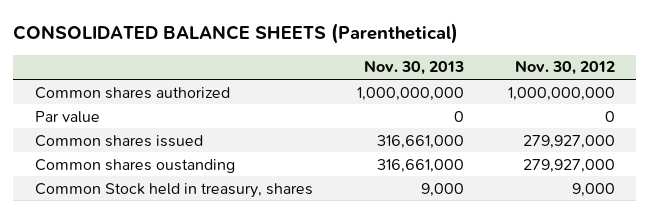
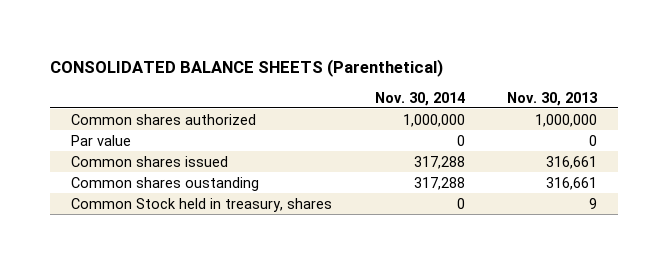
- | Nov. 30, 2013 | Nov. 30, 2012
+ | Nov. 30, 2014 | Nov. 30, 2013
- Common shares authorized | 1,000,000,000 | 1,000,000,000
+ Common shares authorized | 1,000,000 | 1,000,000
- Common shares issued | 316,661,000 | 279,927,000
- Common shares oustanding | 316,661,000 | 279,927,000
- Common Stock held in treasury, shares | 9,000 | 9,000
+ Common shares issued | 317,288 | 316,661
+ Common shares oustanding | 317,288 | 316,661
+ Common Stock held in treasury, shares | 0 | 9

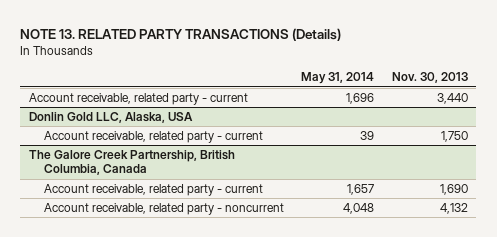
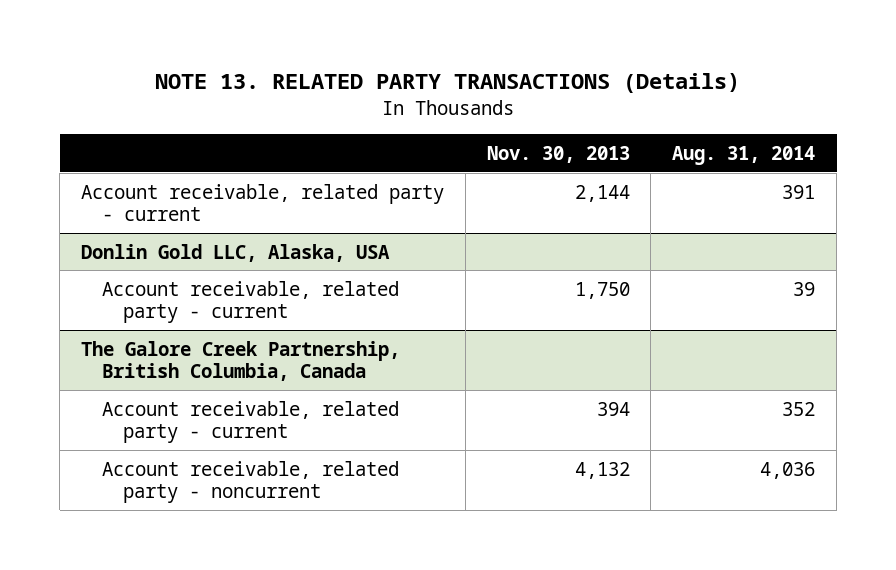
- | May 31, 2014 | Nov. 30, 2013
+ | Nov. 30, 2013 | Aug. 31, 2014
- Account receivable, related party - current | 1,696 | 3,440
+ Account receivable, related party - current | 2,144 | 391
@ The Galore Creek Partnership, British Columbia, Canada
- Account receivable, related party - current | 1,657 | 1,690
+ Account receivable, related party - current | 394 | 352

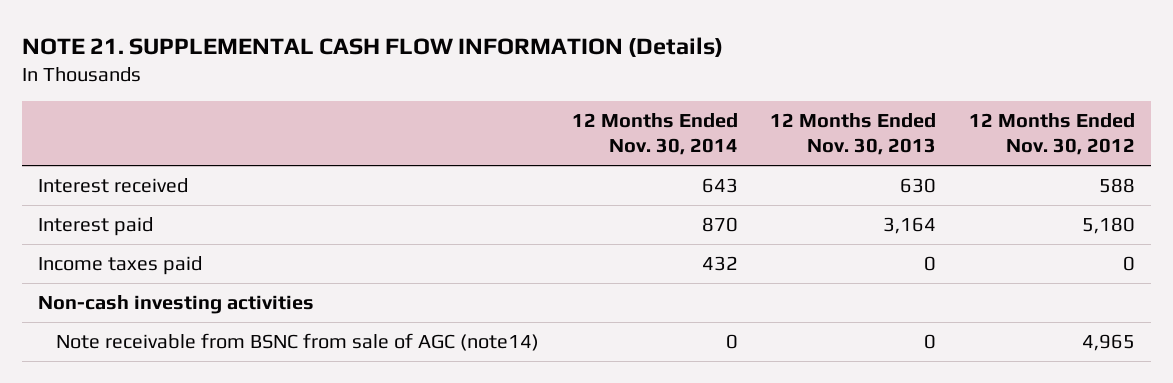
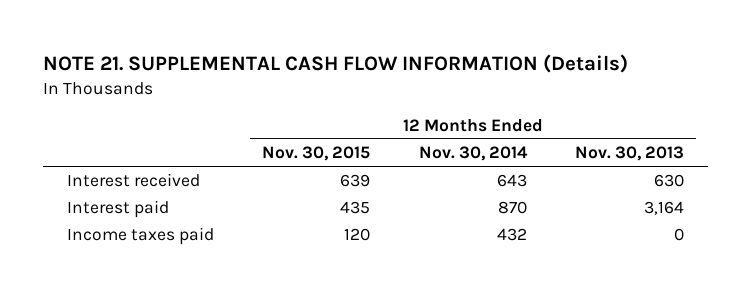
- | 12 Months Ended Nov. 30, 2014 | 12 Months Ended Nov. 30, 2013 | 12 Months Ended Nov. 30, 2012
+ | 12 Months Ended Nov. 30, 2015 | 12 Months Ended Nov. 30, 2014 | 12 Months Ended Nov. 30, 2013
- Non-cash investing activities
- Note receivable from BSNC from sale of AGC (note14) | 0 | 0 | 4,965

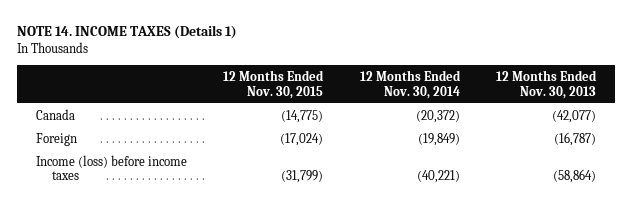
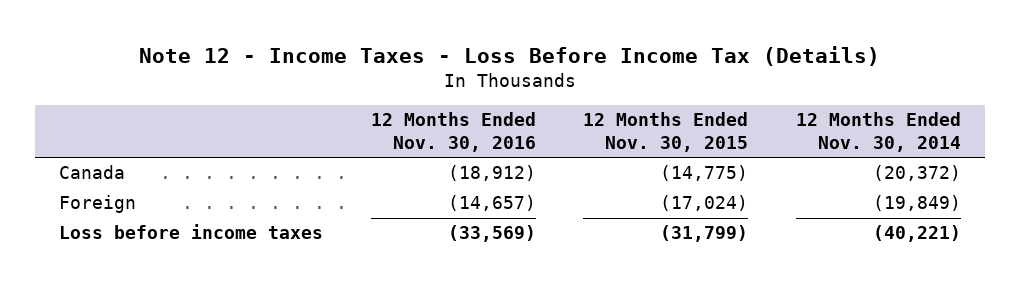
- NOTE 14. INCOME TAXES (Details 1)
+ Note 12 - Income Taxes - Loss Before Income Tax (Details)
- | 12 Months Ended Nov. 30, 2015 | 12 Months Ended Nov. 30, 2014 | 12 Months Ended Nov. 30, 2013
+ | 12 Months Ended Nov. 30, 2016 | 12 Months Ended Nov. 30, 2015 | 12 Months Ended Nov. 30, 2014
- Income (loss) before income taxes | (31,799) | (40,221) | (58,864)
+ Loss before income taxes | (33,569) | (31,799) | (40,221)

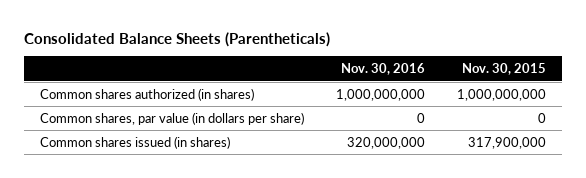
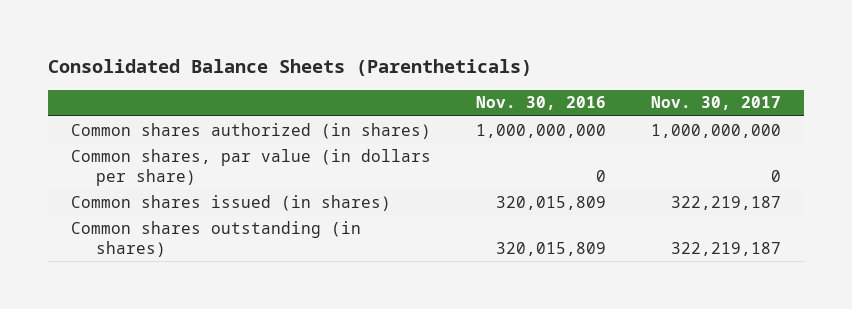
- | Nov. 30, 2016 | Nov. 30, 2015
+ | Nov. 30, 2016 | Nov. 30, 2017
- Common shares issued (in shares) | 320,000,000 | 317,900,000
+ Common shares issued (in shares) | 320,015,809 | 322,219,187
+ Common shares outstanding (in shares) | 320,015,809 | 322,219,187

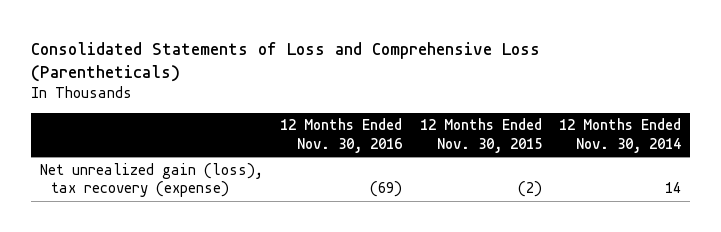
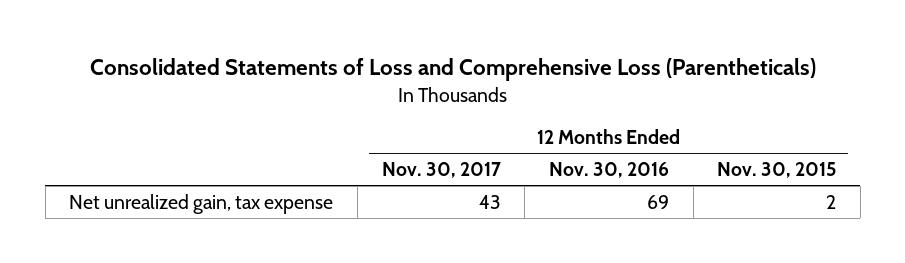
- | 12 Months Ended Nov. 30, 2016 | 12 Months Ended Nov. 30, 2015 | 12 Months Ended Nov. 30, 2014
+ | 12 Months Ended Nov. 30, 2017 | 12 Months Ended Nov. 30, 2016 | 12 Months Ended Nov. 30, 2015
- Net unrealized gain (loss), tax recovery (expense) | (69) | (2) | 14
+ Net unrealized gain, tax expense | 43 | 69 | 2

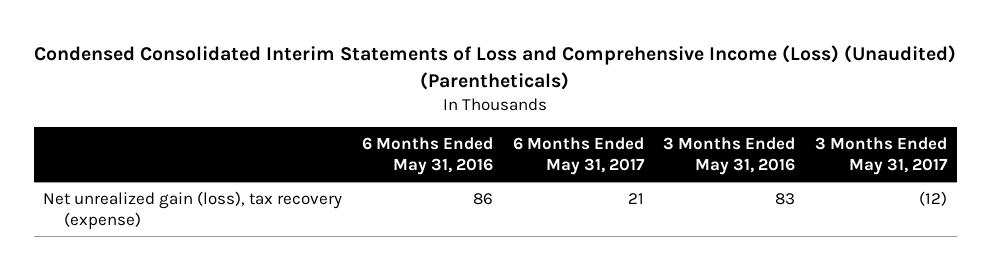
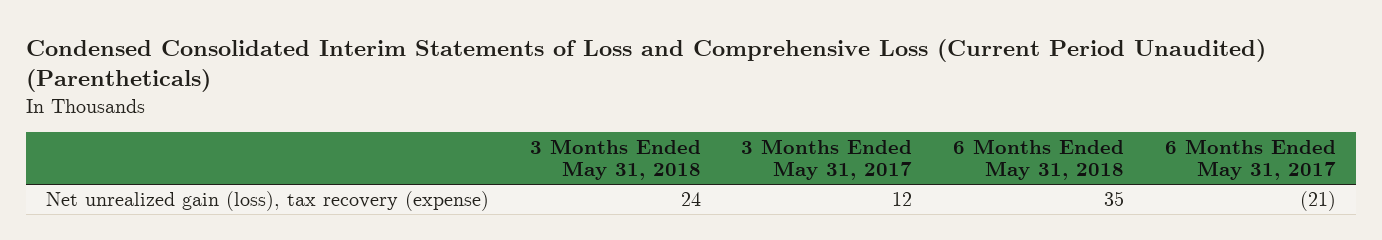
- Condensed Consolidated Interim Statements of Loss and Comprehensive Income (Loss) (Unaudited) (Parentheticals)
+ Condensed Consolidated Interim Statements of Loss and Comprehensive Loss (Current Period Unaudited) (Parentheticals)
- | 6 Months Ended May 31, 2016 | 6 Months Ended May 31, 2017 | 3 Months Ended May 31, 2016 | 3 Months Ended May 31, 2017
+ | 3 Months Ended May 31, 2018 | 3 Months Ended May 31, 2017 | 6 Months Ended May 31, 2018 | 6 Months Ended May 31, 2017
- Net unrealized gain (loss), tax recovery (expense) | 86 | 21 | 83 | (12)
+ Net unrealized gain (loss), tax recovery (expense) | 24 | 12 | 35 | (21)

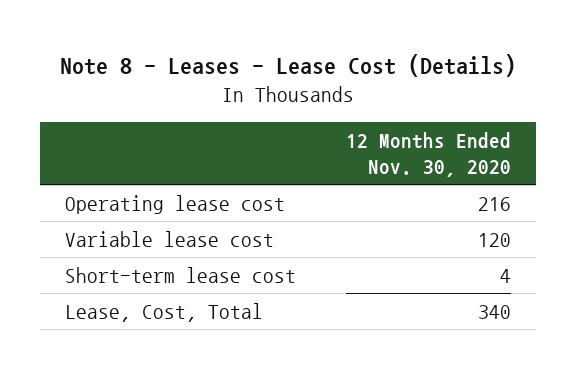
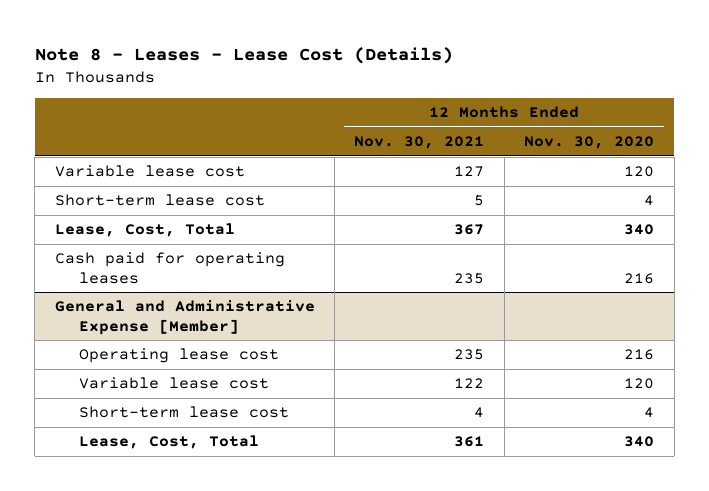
- | 12 Months Ended Nov. 30, 2020
+ | 12 Months Ended Nov. 30, 2021 | 12 Months Ended Nov. 30, 2020
+ Variable lease cost | 127 | 120
+ Short-term lease cost | 5 | 4
+ Lease, Cost, Total | 367 | 340
+ Cash paid for operating leases | 235 | 216
+ General and Administrative Expense [Member]

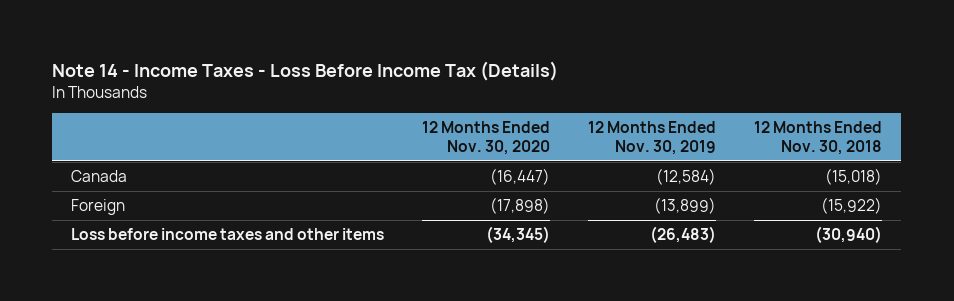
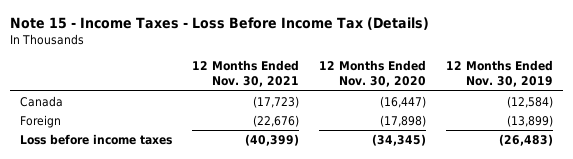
- Note 14 - Income Taxes - Loss Before Income Tax (Details)
+ Note 15 - Income Taxes - Loss Before Income Tax (Details)
- | 12 Months Ended Nov. 30, 2020 | 12 Months Ended Nov. 30, 2019 | 12 Months Ended Nov. 30, 2018
+ | 12 Months Ended Nov. 30, 2021 | 12 Months Ended Nov. 30, 2020 | 12 Months Ended Nov. 30, 2019
- Loss before income taxes and other items | (34,345) | (26,483) | (30,940)
+ Loss before income taxes | (40,399) | (34,345) | (26,483)

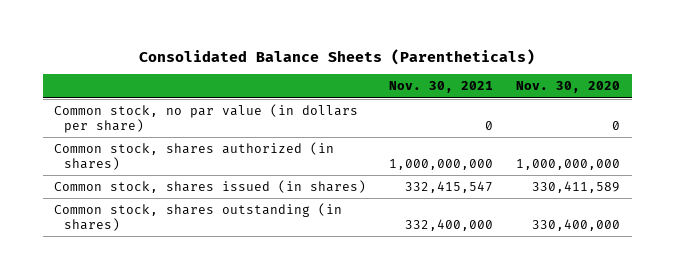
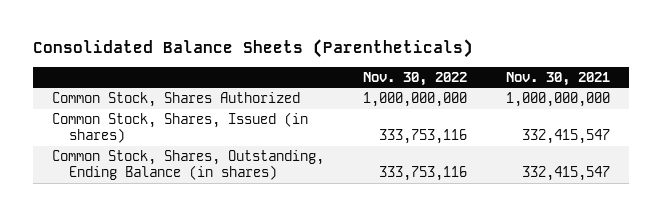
- | Nov. 30, 2021 | Nov. 30, 2020
+ | Nov. 30, 2022 | Nov. 30, 2021
- Common stock, no par value (in dollars per share) | 0 | 0
- Common stock, shares authorized (in shares) | 1,000,000,000 | 1,000,000,000
- Common stock, shares issued (in shares) | 332,415,547 | 330,411,589
- Common stock, shares outstanding (in shares) | 332,400,000 | 330,400,000
+ Common Stock, Shares Authorized | 1,000,000,000 | 1,000,000,000
+ Common Stock, Shares, Issued (in shares) | 333,753,116 | 332,415,547
+ Common Stock, Shares, Outstanding, Ending Balance (in shares) | 333,753,116 | 332,415,547

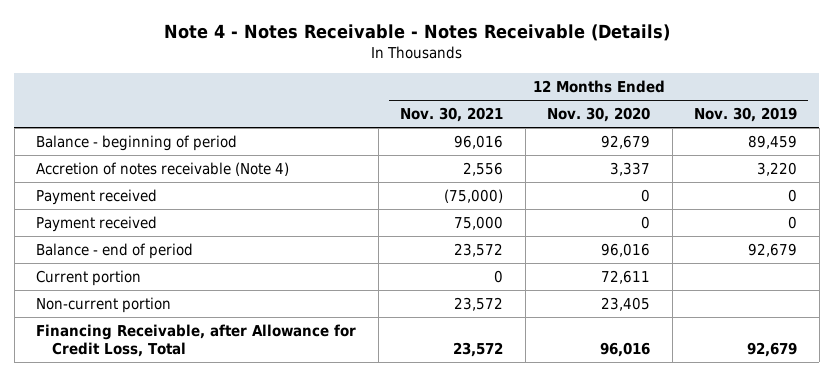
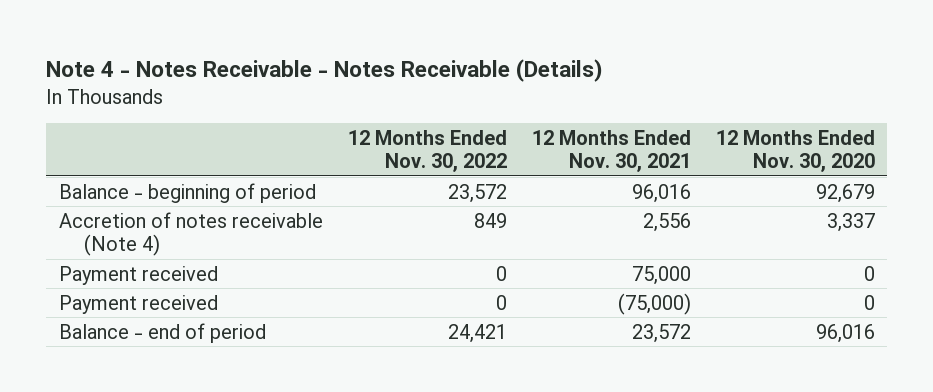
- | 12 Months Ended Nov. 30, 2021 | 12 Months Ended Nov. 30, 2020 | 12 Months Ended Nov. 30, 2019
+ | 12 Months Ended Nov. 30, 2022 | 12 Months Ended Nov. 30, 2021 | 12 Months Ended Nov. 30, 2020
moved down: Payment received | 0 | (75,000) | 0
- Current portion | 0 | 72,611 |
- Non-current portion | 23,572 | 23,405 |
- Financing Receivable, after Allowance for Credit Loss, Total | 23,572 | 96,016 | 92,679

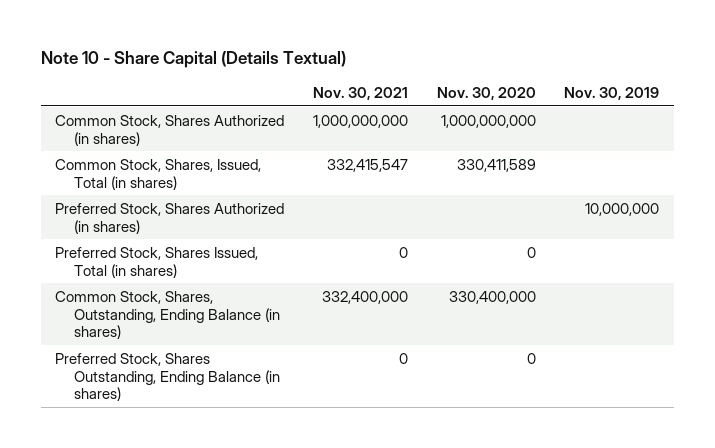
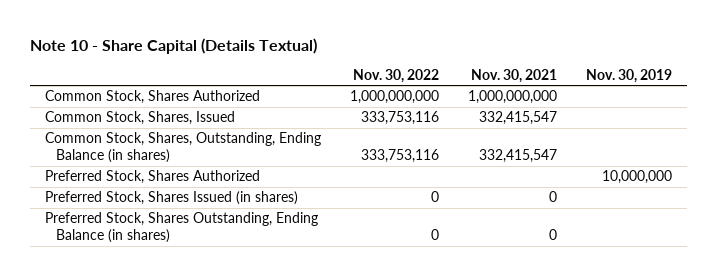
- | Nov. 30, 2021 | Nov. 30, 2020 | Nov. 30, 2019
+ | Nov. 30, 2022 | Nov. 30, 2021 | Nov. 30, 2019
- Common Stock, Shares Authorized (in shares) | 1,000,000,000 | 1,000,000,000 |
- Common Stock, Shares, Issued, Total (in shares) | 332,415,547 | 330,411,589 |
- Preferred Stock, Shares Authorized (in shares) | | | 10,000,000
- Preferred Stock, Shares Issued, Total (in shares) | 0 | 0 |
- Common Stock, Shares, Outstanding, Ending Balance (in shares) | 332,400,000 | 330,400,000 |
+ Common Stock, Shares Authorized | 1,000,000,000 | 1,000,000,000 |
+ Common Stock, Shares, Issued | 333,753,116 | 332,415,547 |
+ Common Stock, Shares, Outstanding, Ending Balance (in shares) | 333,753,116 | 332,415,547 |
+ Preferred Stock, Shares Authorized | | | 10,000,000
+ Preferred Stock, Shares Issued (in shares) | 0 | 0 |

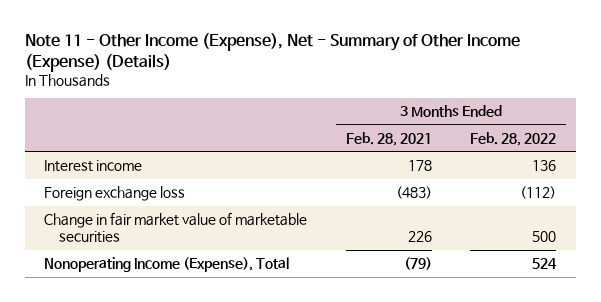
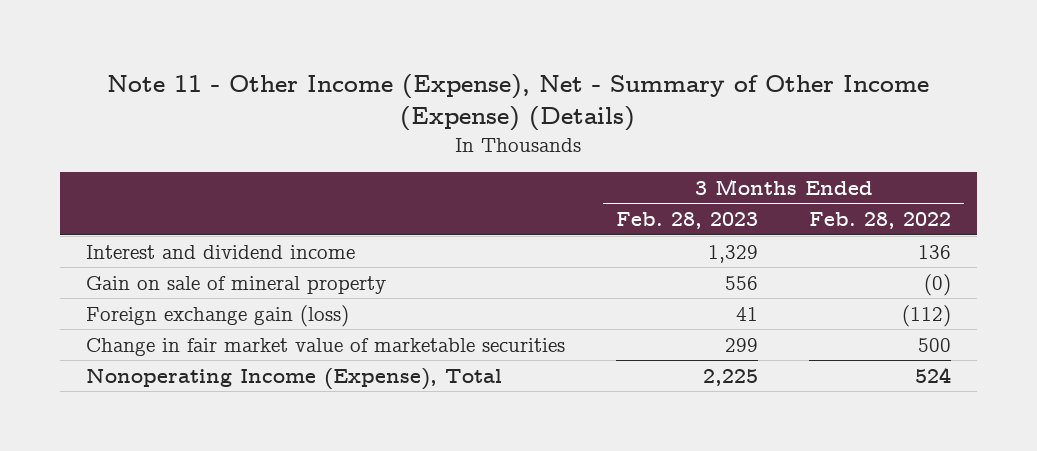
- | 3 Months Ended Feb. 28, 2021 | 3 Months Ended Feb. 28, 2022
+ | 3 Months Ended Feb. 28, 2023 | 3 Months Ended Feb. 28, 2022
- Interest income | 178 | 136
- Foreign exchange loss | (483) | (112)
+ Interest and dividend income | 1,329 | 136
+ Gain on sale of mineral property | 556 | (0)
+ Foreign exchange gain (loss) | 41 | (112)

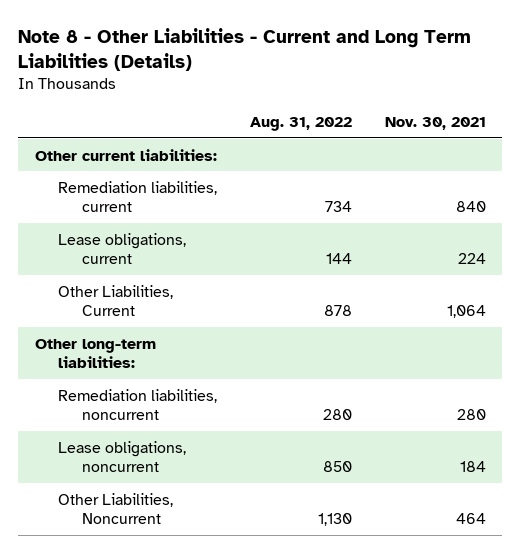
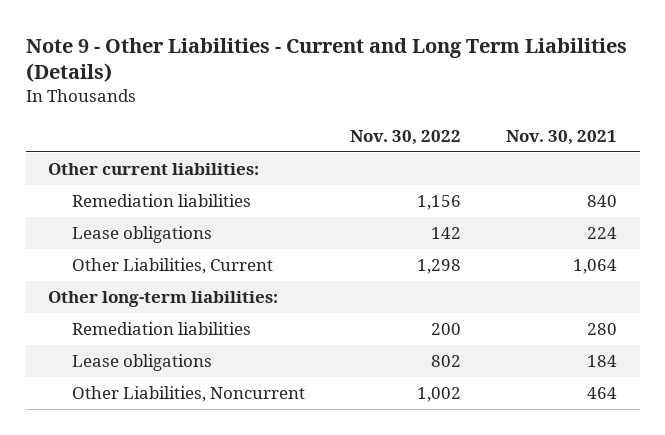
- Note 8 - Other Liabilities - Current and Long Term Liabilities (Details)
+ Note 9 - Other Liabilities - Current and Long Term Liabilities (Details)
- | Aug. 31, 2022 | Nov. 30, 2021
+ | Nov. 30, 2022 | Nov. 30, 2021
- Remediation liabilities, current | 734 | 840
- Lease obligations, current | 144 | 224
+ Remediation liabilities | 1,156 | 840
+ Lease obligations | 142 | 224
- Remediation liabilities, noncurrent | 280 | 280
- Lease obligations, noncurrent | 850 | 184
+ Remediation liabilities | 200 | 280
+ Lease obligations | 802 | 184

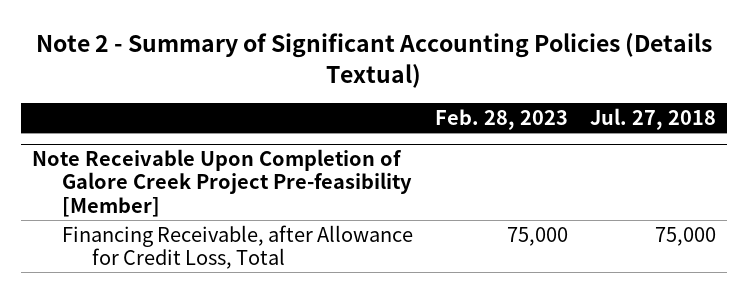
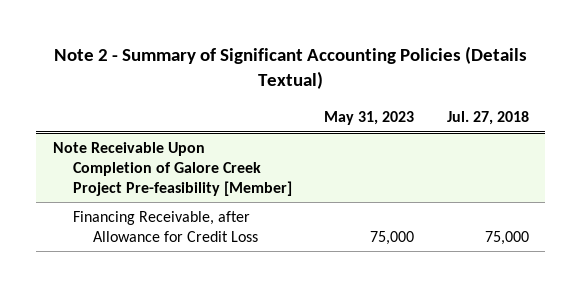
- | Feb. 28, 2023 | Jul. 27, 2018
+ | May 31, 2023 | Jul. 27, 2018
@ Note Receivable Upon Completion of Galore Creek Project Pre-feasibility [Member]
- Financing Receivable, after Allowance for Credit Loss, Total | 75,000 | 75,000
+ Financing Receivable, after Allowance for Credit Loss | 75,000 | 75,000

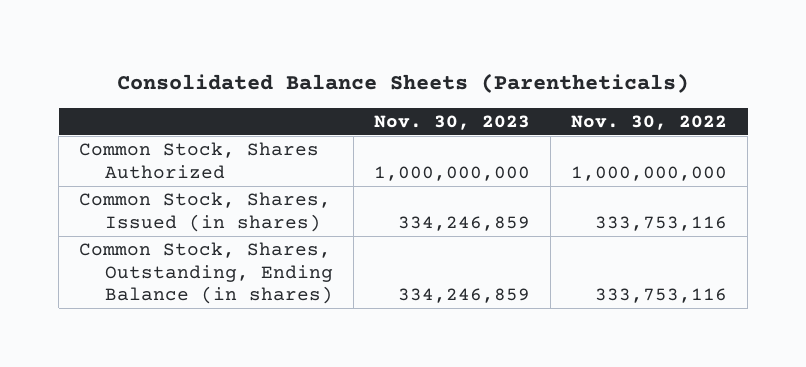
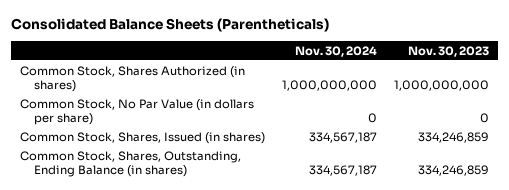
- | Nov. 30, 2023 | Nov. 30, 2022
+ | Nov. 30, 2024 | Nov. 30, 2023
- Common Stock, Shares Authorized | 1,000,000,000 | 1,000,000,000
+ Common Stock, Shares Authorized (in shares) | 1,000,000,000 | 1,000,000,000
+ Common Stock, No Par Value (in dollars per share) | 0 | 0

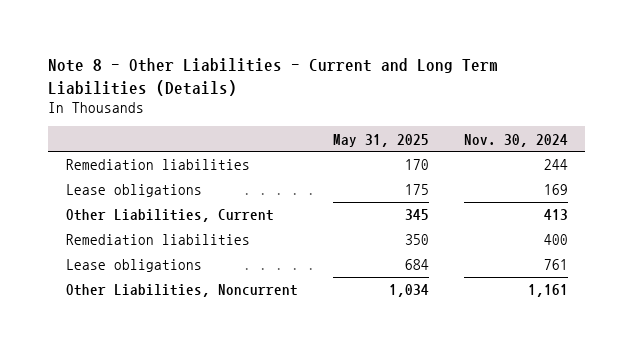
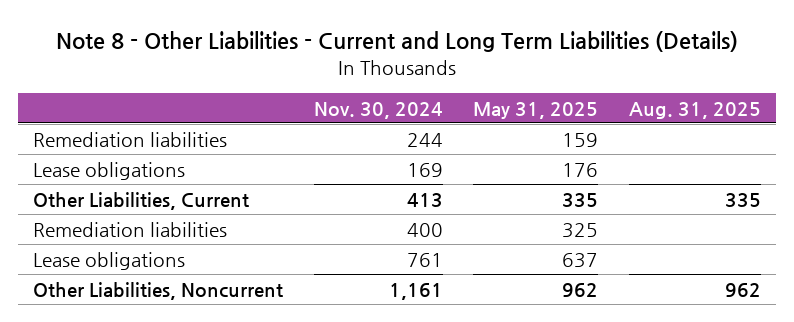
- | May 31, 2025 | Nov. 30, 2024
+ | Nov. 30, 2024 | May 31, 2025 | Aug. 31, 2025
- Remediation liabilities | 170 | 244
- Lease obligations | 175 | 169
- Other Liabilities, Current | 345 | 413
- Remediation liabilities | 350 | 400
- Lease obligations | 684 | 761
- Other Liabilities, Noncurrent | 1,034 | 1,161
+ Remediation liabilities | 244 | 159 |
+ Lease obligations | 169 | 176 |
+ Other Liabilities, Current | 413 | 335 | 335
+ Remediation liabilities | 400 | 325 |
+ Lease obligations | 761 | 637 |
+ Other Liabilities, Noncurrent | 1,161 | 962 | 962

